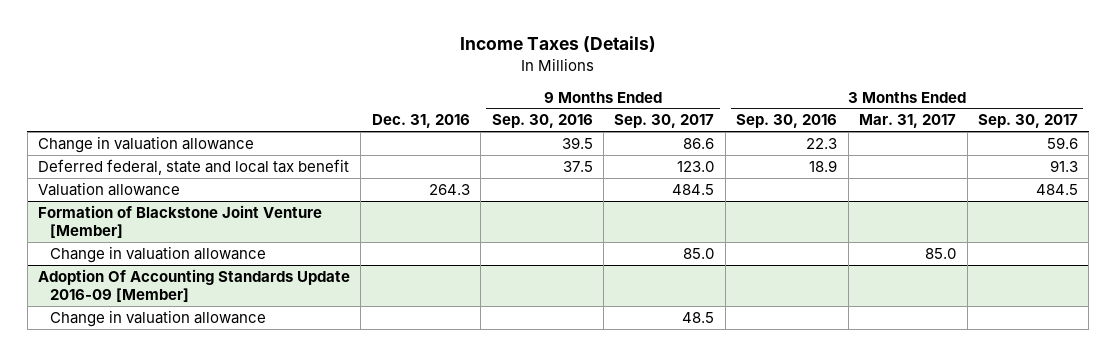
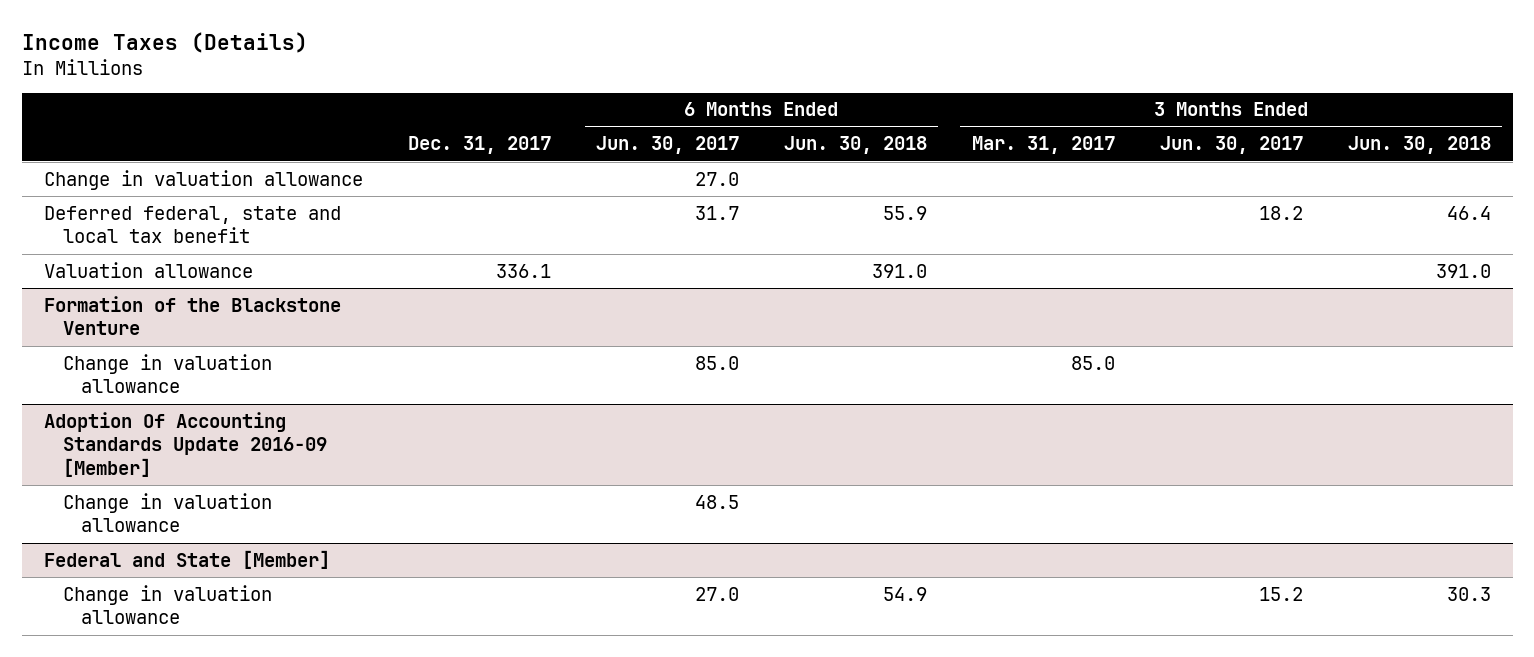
- | Dec. 31, 2016 | 9 Months Ended Sep. 30, 2016 | 9 Months Ended Sep. 30, 2017 | 3 Months Ended Sep. 30, 2016 | 3 Months Ended Mar. 31, 2017 | 3 Months Ended Sep. 30, 2017
+ | Dec. 31, 2017 | 6 Months Ended Jun. 30, 2017 | 6 Months Ended Jun. 30, 2018 | 3 Months Ended Mar. 31, 2017 | 3 Months Ended Jun. 30, 2017 | 3 Months Ended Jun. 30, 2018
- Formation of Blackstone Joint Venture [Member]
+ Formation of the Blackstone Venture
+ Federal and State [Member]
+ Change in valuation allowance | | 27.0 | 54.9 | | 15.2 | 30.3

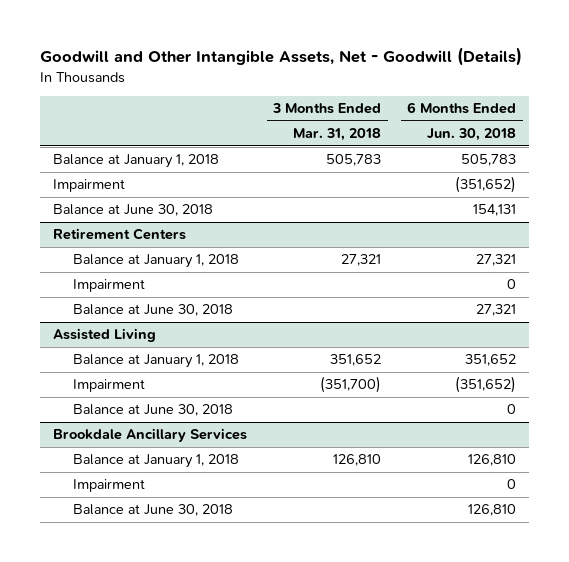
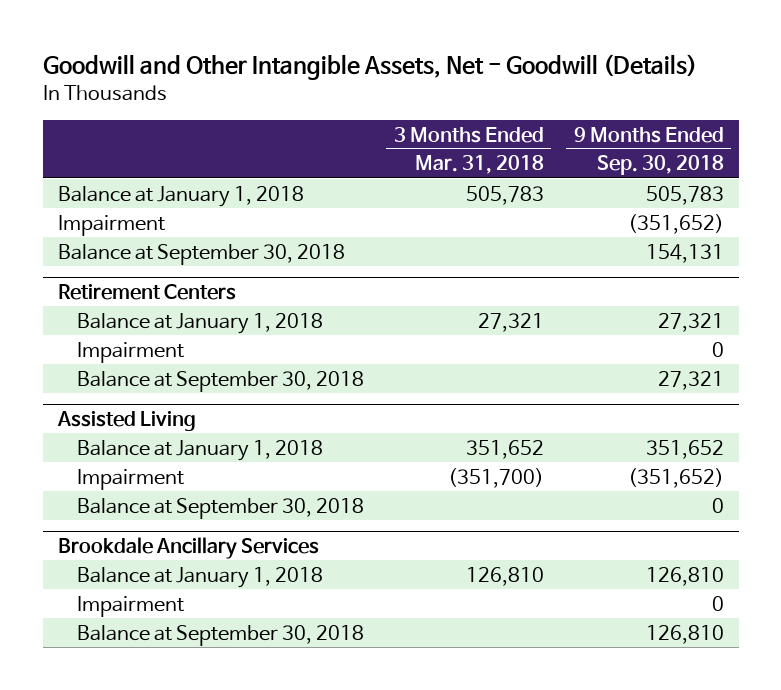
- | 3 Months Ended Mar. 31, 2018 | 6 Months Ended Jun. 30, 2018
+ | 3 Months Ended Mar. 31, 2018 | 9 Months Ended Sep. 30, 2018
- Balance at June 30, 2018 | | 154,131
+ Balance at September 30, 2018 | | 154,131
@ Retirement Centers
- Balance at June 30, 2018 | | 27,321
+ Balance at September 30, 2018 | | 27,321
@ Assisted Living
- Balance at June 30, 2018 | | 0
+ Balance at September 30, 2018 | | 0
@ Brookdale Ancillary Services
- Balance at June 30, 2018 | | 126,810
+ Balance at September 30, 2018 | | 126,810

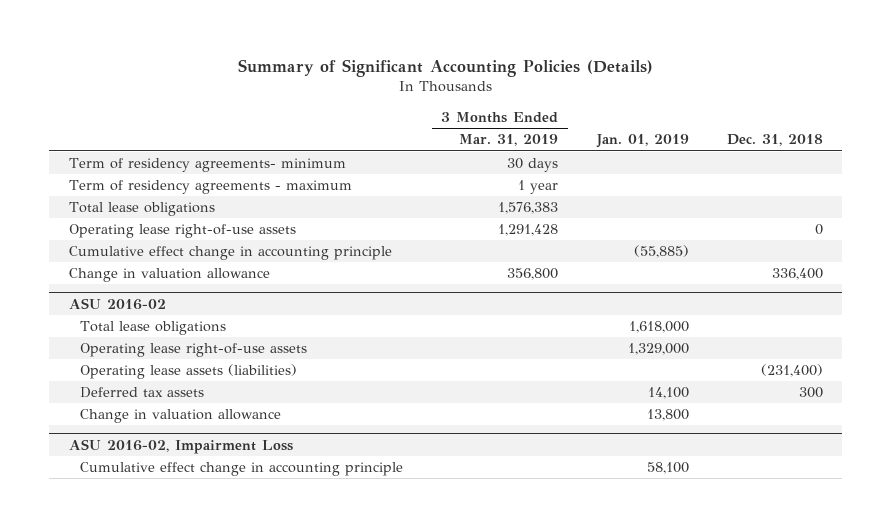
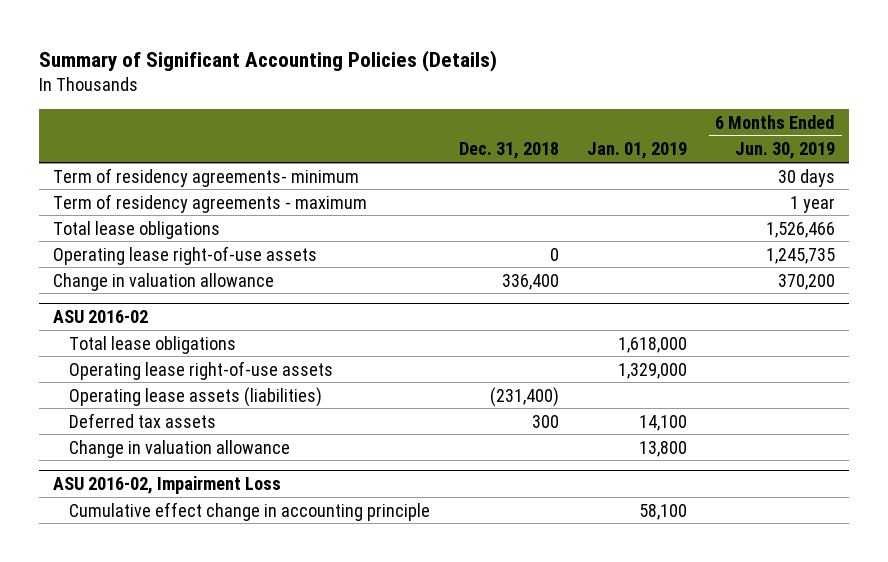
- | 3 Months Ended Mar. 31, 2019 | Jan. 01, 2019 | Dec. 31, 2018
+ | Dec. 31, 2018 | Jan. 01, 2019 | 6 Months Ended Jun. 30, 2019
- Cumulative effect change in accounting principle | | (55,885) |

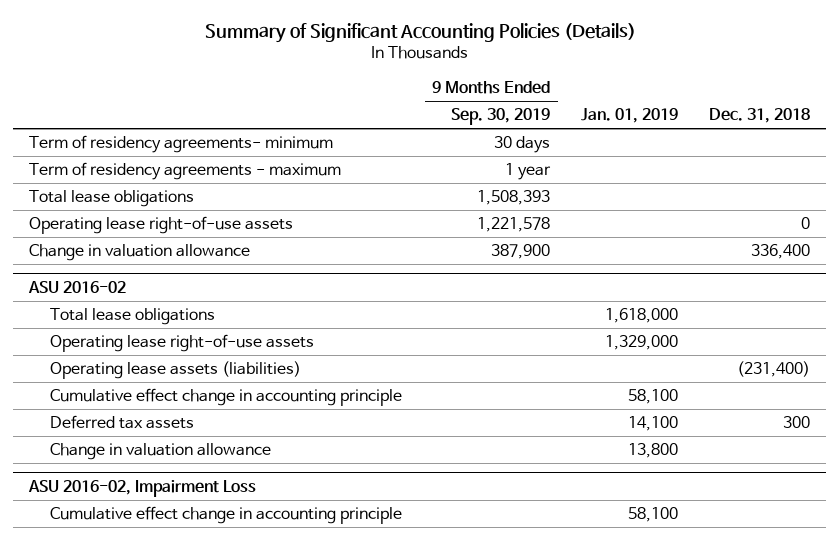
- | Dec. 31, 2018 | Jan. 01, 2019 | 6 Months Ended Jun. 30, 2019
+ | 9 Months Ended Sep. 30, 2019 | Jan. 01, 2019 | Dec. 31, 2018
@ ASU 2016-02
+ Cumulative effect change in accounting principle | | 58,100 |

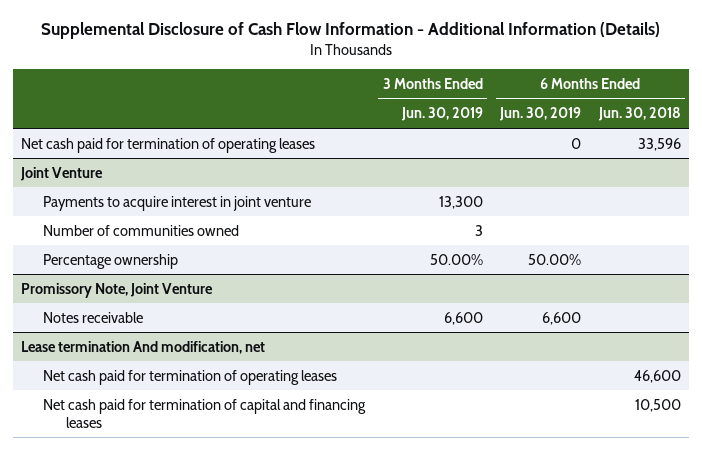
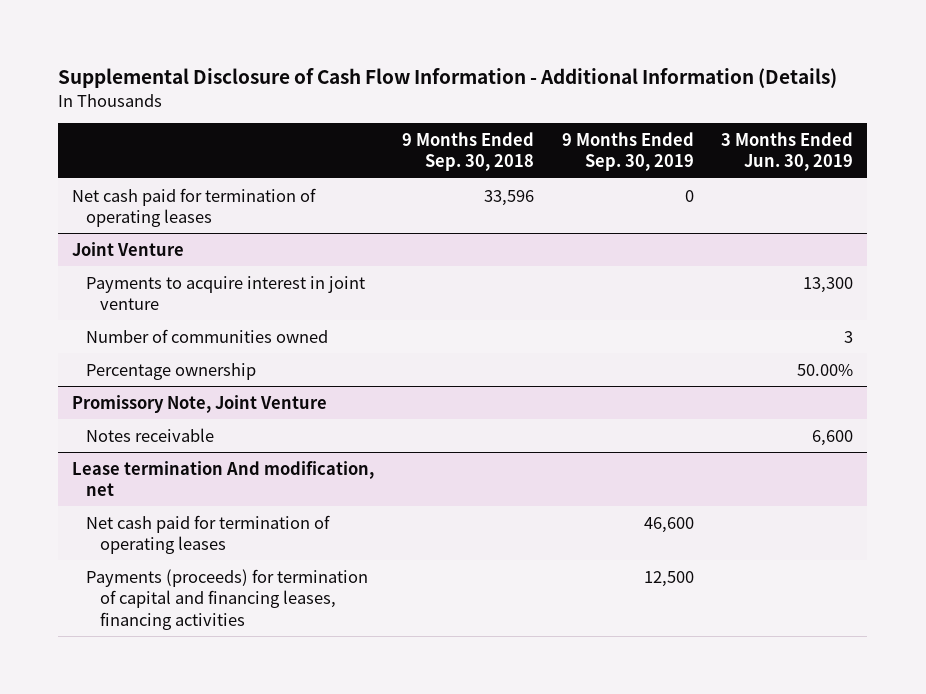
- | 3 Months Ended Jun. 30, 2019 | 6 Months Ended Jun. 30, 2019 | 6 Months Ended Jun. 30, 2018
+ | 9 Months Ended Sep. 30, 2018 | 9 Months Ended Sep. 30, 2019 | 3 Months Ended Jun. 30, 2019
@ Lease termination And modification, net
- Net cash paid for termination of capital and financing leases | | | 10,500
+ Payments (proceeds) for termination of capital and financing leases, financing activities | | 12,500 |

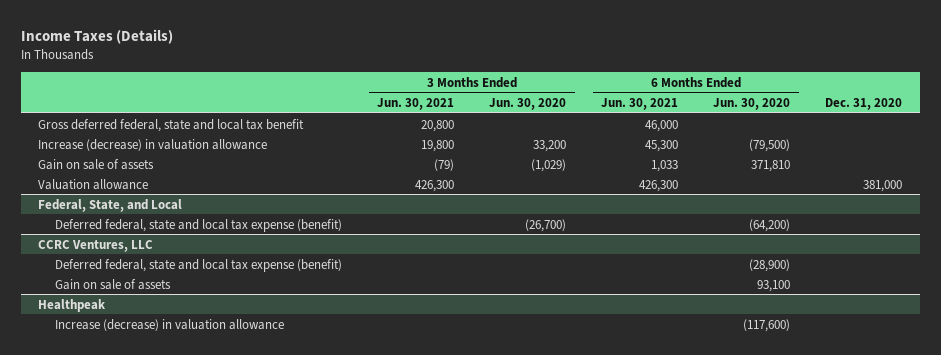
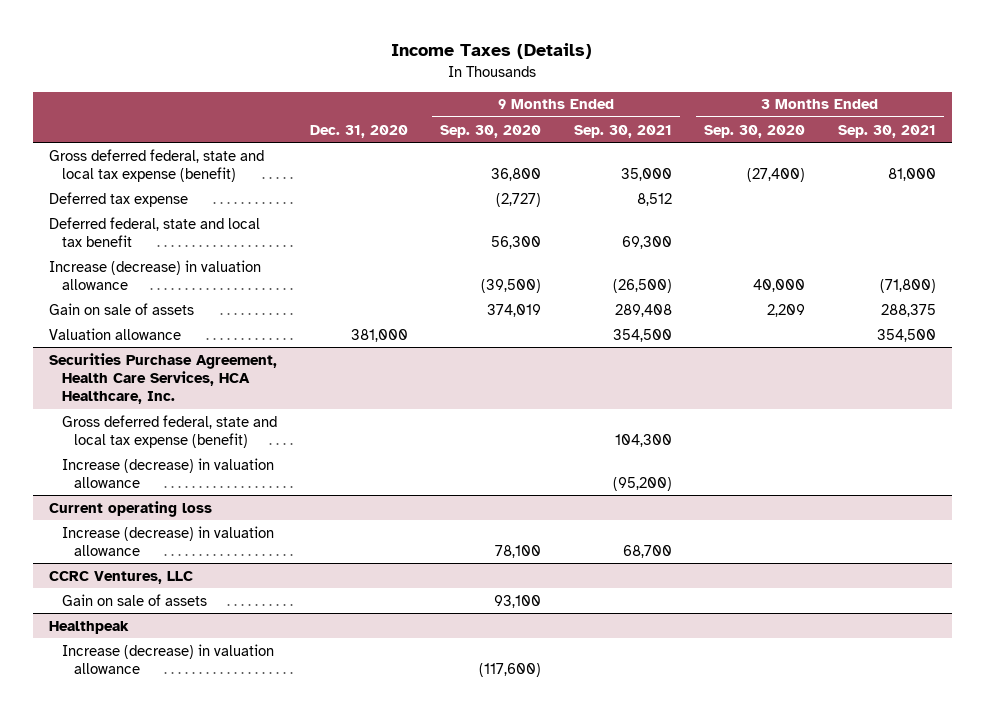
- | 3 Months Ended Jun. 30, 2021 | 3 Months Ended Jun. 30, 2020 | 6 Months Ended Jun. 30, 2021 | 6 Months Ended Jun. 30, 2020 | Dec. 31, 2020
+ | Dec. 31, 2020 | 9 Months Ended Sep. 30, 2020 | 9 Months Ended Sep. 30, 2021 | 3 Months Ended Sep. 30, 2020 | 3 Months Ended Sep. 30, 2021
- Gross deferred federal, state and local tax benefit | 20,800 | | 46,000 | |
+ Gross deferred federal, state and local tax expense (benefit) | | 36,800 | 35,000 | (27,400) | 81,000
+ Deferred tax expense | | (2,727) | 8,512 | |
+ Deferred federal, state and local tax benefit | | 56,300 | 69,300 | |
- Federal, State, and Local
- Deferred federal, state and local tax expense (benefit) | | (26,700) | | (64,200) |
+ Securities Purchase Agreement, Health Care Services, HCA Healthcare, Inc.
+ Gross deferred federal, state and local tax expense (benefit) | | | 104,300 | |
+ Increase (decrease) in valuation allowance | | | (95,200) | |
+ Current operating loss
+ Increase (decrease) in valuation allowance | | 78,100 | 68,700 | |
@ CCRC Ventures, LLC
- Deferred federal, state and local tax expense (benefit) | | | | (28,900) |

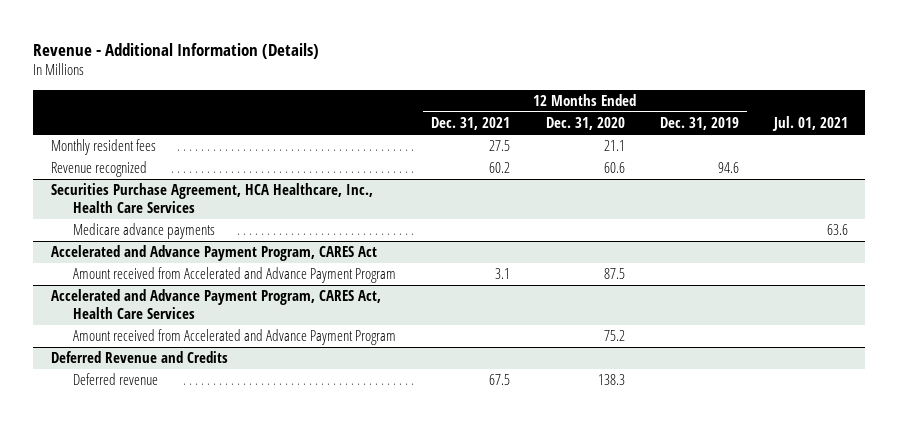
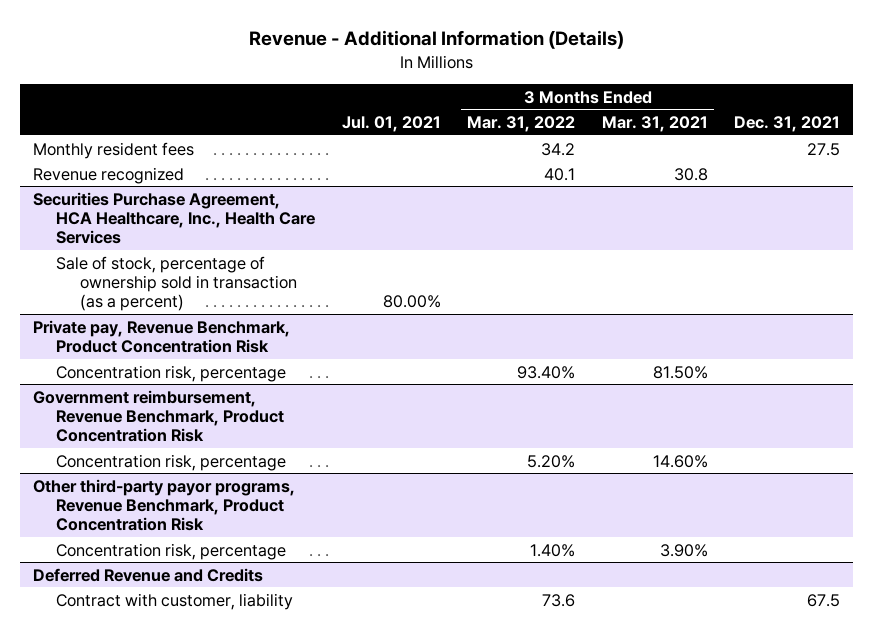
- | 12 Months Ended Dec. 31, 2021 | 12 Months Ended Dec. 31, 2020 | 12 Months Ended Dec. 31, 2019 | Jul. 01, 2021
+ | Jul. 01, 2021 | 3 Months Ended Mar. 31, 2022 | 3 Months Ended Mar. 31, 2021 | Dec. 31, 2021
@ Securities Purchase Agreement, HCA Healthcare, Inc., Health Care Services
- Medicare advance payments | | | | 63.6
- Accelerated and Advance Payment Program, CARES Act
- Amount received from Accelerated and Advance Payment Program | 3.1 | 87.5 | |
- Accelerated and Advance Payment Program, CARES Act, Health Care Services
- Amount received from Accelerated and Advance Payment Program | | 75.2 | |
@ Securities Purchase Agreement, HCA Healthcare, Inc., Health Care Services
+ Sale of stock, percentage of ownership sold in transaction (as a percent) | 80.00% | | |
+ Private pay, Revenue Benchmark, Product Concentration Risk
+ Concentration risk, percentage | | 93.40% | 81.50% |
+ Government reimbursement, Revenue Benchmark, Product Concentration Risk
+ Concentration risk, percentage | | 5.20% | 14.60% |
+ Other third-party payor programs, Revenue Benchmark, Product Concentration Risk
+ Concentration risk, percentage | | 1.40% | 3.90% |
@ Deferred Revenue and Credits
- Deferred revenue | 67.5 | 138.3 | |
+ Contract with customer, liability | | 73.6 | | 67.5

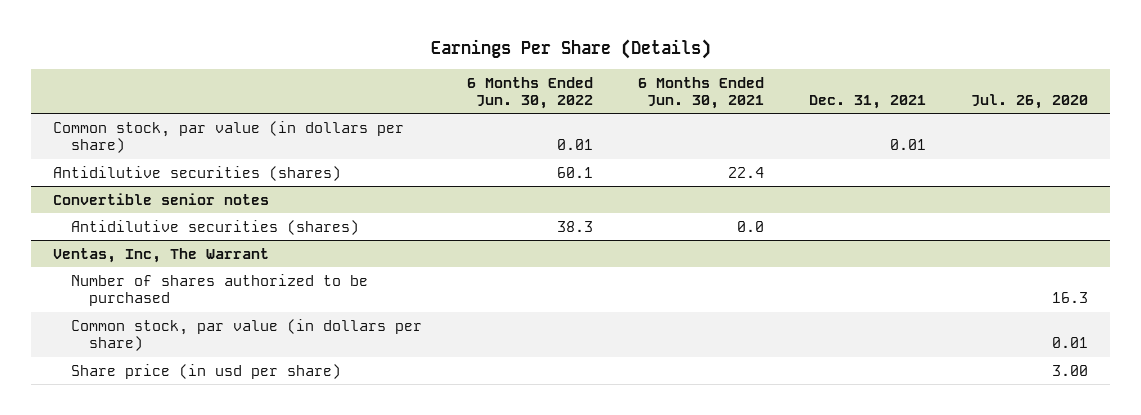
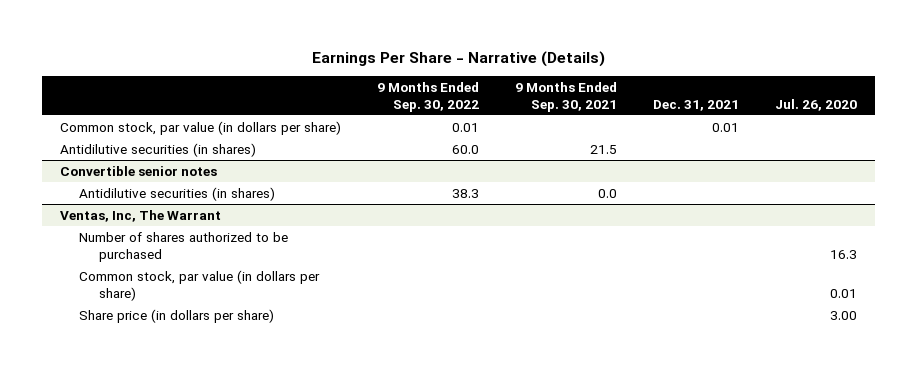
- Earnings Per Share (Details)
+ Earnings Per Share - Narrative (Details)
- | 6 Months Ended Jun. 30, 2022 | 6 Months Ended Jun. 30, 2021 | Dec. 31, 2021 | Jul. 26, 2020
+ | 9 Months Ended Sep. 30, 2022 | 9 Months Ended Sep. 30, 2021 | Dec. 31, 2021 | Jul. 26, 2020
- Antidilutive securities (shares) | 60.1 | 22.4 | |
+ Antidilutive securities (in shares) | 60.0 | 21.5 | |
@ Convertible senior notes
- Antidilutive securities (shares) | 38.3 | 0.0 | |
+ Antidilutive securities (in shares) | 38.3 | 0.0 | |
@ Ventas, Inc, The Warrant
- Share price (in usd per share) | | | | 3.00
+ Share price (in dollars per share) | | | | 3.00

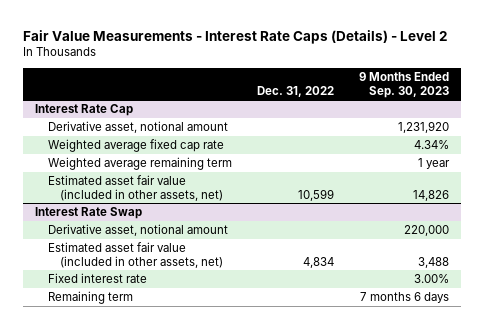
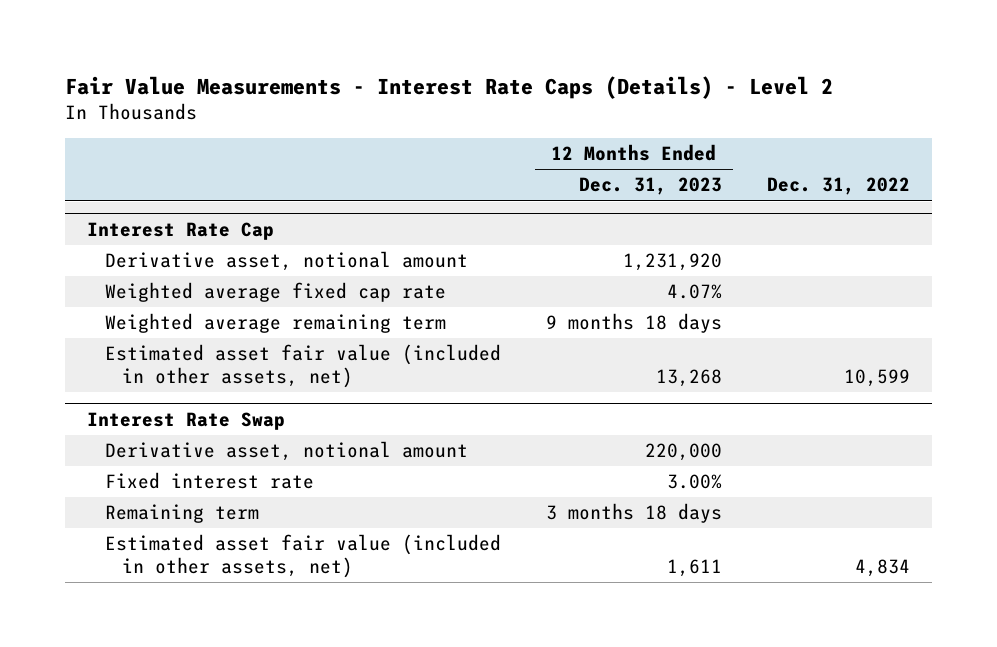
- | Dec. 31, 2022 | 9 Months Ended Sep. 30, 2023
+ | 12 Months Ended Dec. 31, 2023 | Dec. 31, 2022
@ Interest Rate Swap
moved down: Estimated asset fair value (included in other assets, net) | 1,611 | 4,834

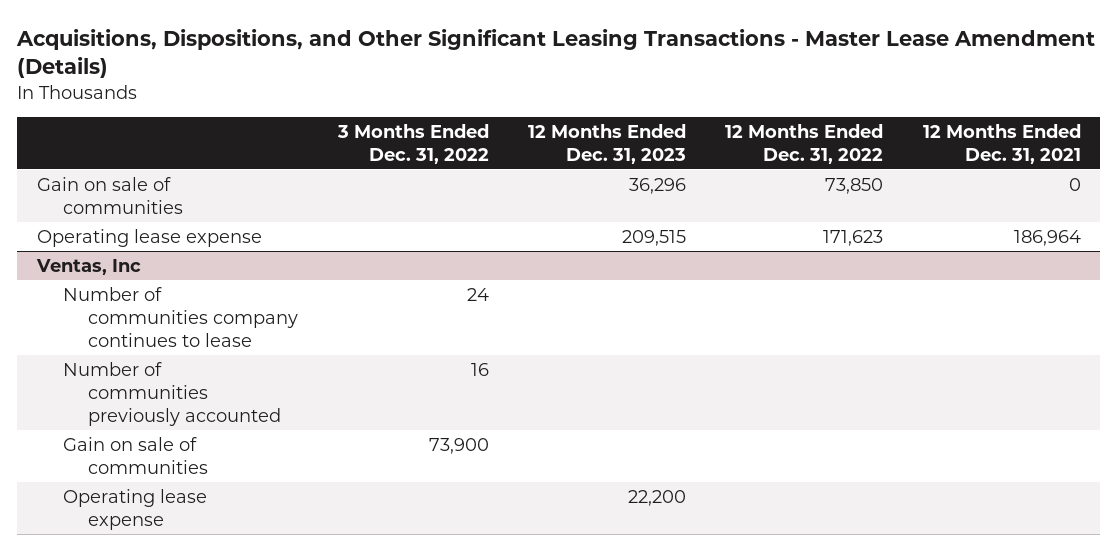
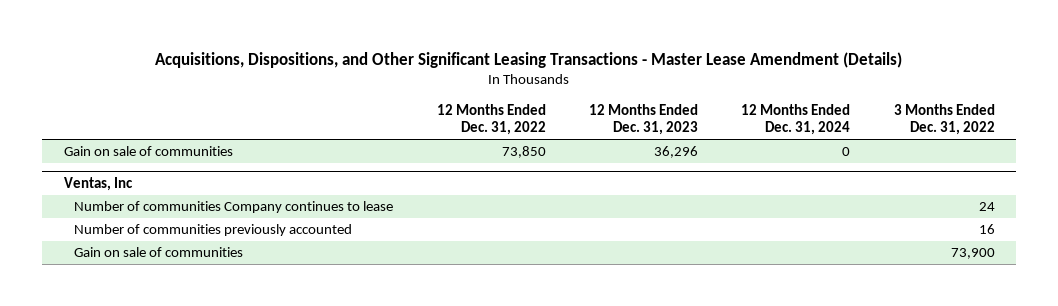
- | 3 Months Ended Dec. 31, 2022 | 12 Months Ended Dec. 31, 2023 | 12 Months Ended Dec. 31, 2022 | 12 Months Ended Dec. 31, 2021
+ | 12 Months Ended Dec. 31, 2022 | 12 Months Ended Dec. 31, 2023 | 12 Months Ended Dec. 31, 2024 | 3 Months Ended Dec. 31, 2022
- Operating lease expense | | 209,515 | 171,623 | 186,964
@ Ventas, Inc
- Number of communities company continues to lease | 24 | | |
+ Number of communities Company continues to lease | | | | 24
- Operating lease expense | | 22,200 | |

